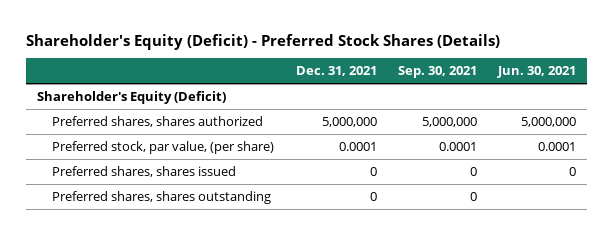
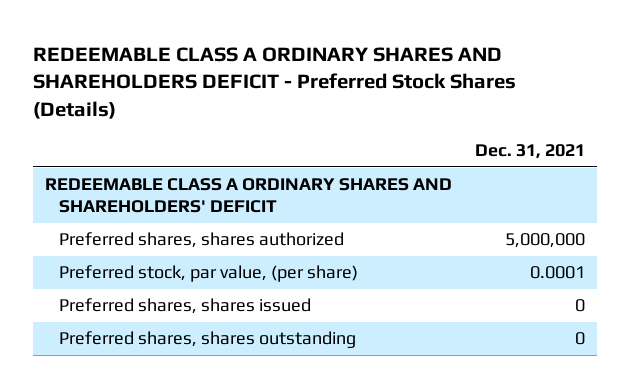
- Shareholder's Equity (Deficit) - Preferred Stock Shares (Details)
+ REDEEMABLE CLASS A ORDINARY SHARES AND SHAREHOLDERS DEFICIT - Preferred Stock Shares (Details)
- | Dec. 31, 2021 | Sep. 30, 2021 | Jun. 30, 2021
+ | Dec. 31, 2021
- Shareholder's Equity (Deficit)
+ REDEEMABLE CLASS A ORDINARY SHARES AND SHAREHOLDERS' DEFICIT

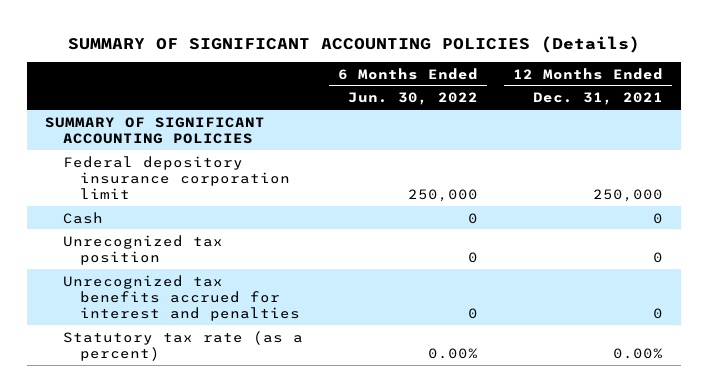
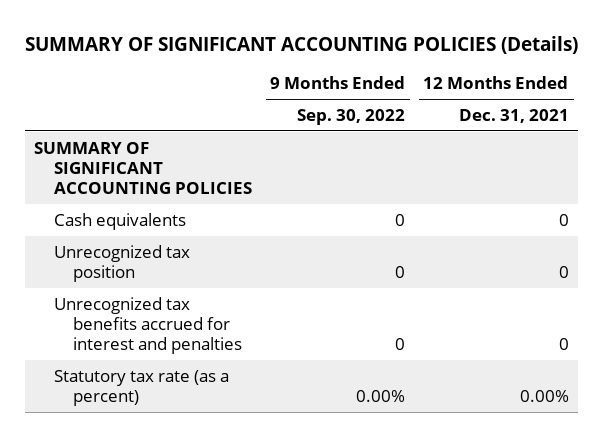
- | 6 Months Ended Jun. 30, 2022 | 12 Months Ended Dec. 31, 2021
+ | 9 Months Ended Sep. 30, 2022 | 12 Months Ended Dec. 31, 2021
- Federal depository insurance corporation limit | 250,000 | 250,000
- Cash | 0 | 0
+ Cash equivalents | 0 | 0

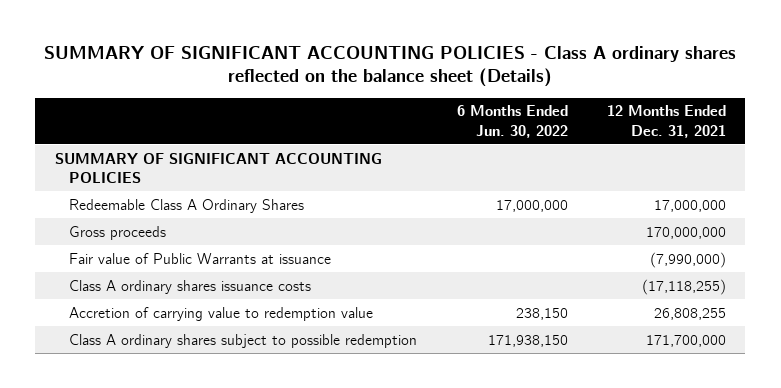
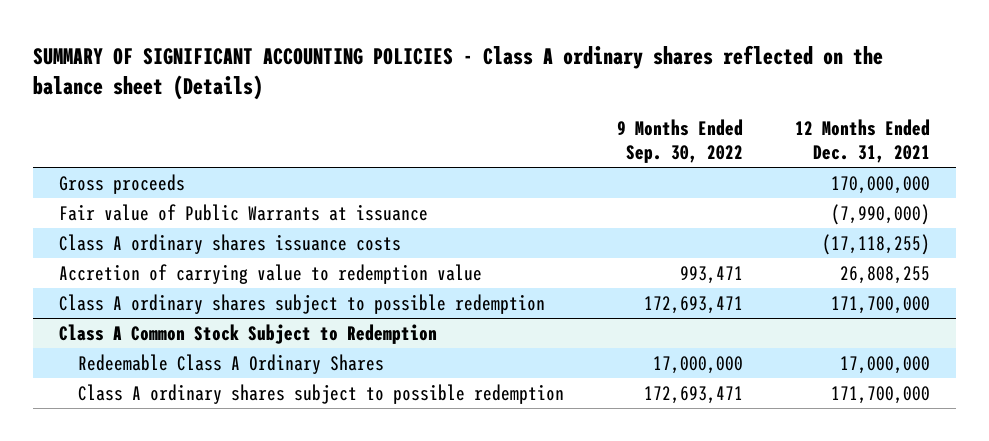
- | 6 Months Ended Jun. 30, 2022 | 12 Months Ended Dec. 31, 2021
+ | 9 Months Ended Sep. 30, 2022 | 12 Months Ended Dec. 31, 2021
- SUMMARY OF SIGNIFICANT ACCOUNTING POLICIES
- Redeemable Class A Ordinary Shares | 17,000,000 | 17,000,000
+ Class A Common Stock Subject to Redemption
+ Redeemable Class A Ordinary Shares | 17,000,000 | 17,000,000
+ Class A ordinary shares subject to possible redemption | 172,693,471 | 171,700,000

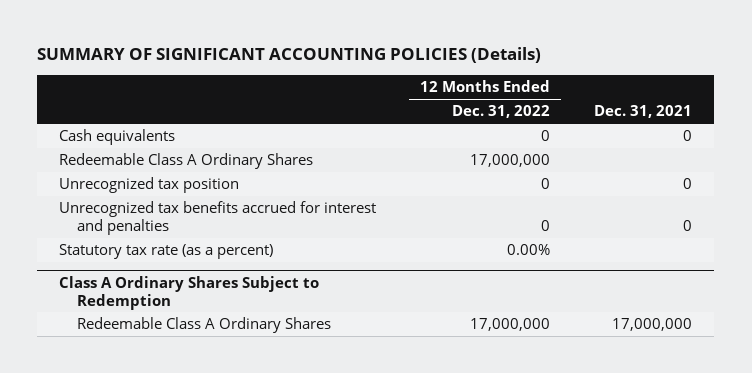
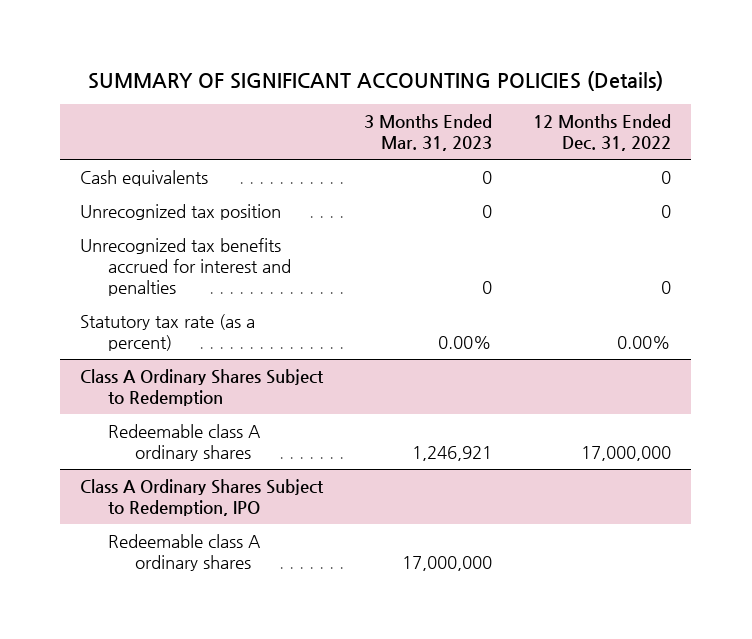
- | 12 Months Ended Dec. 31, 2022 | Dec. 31, 2021
+ | 3 Months Ended Mar. 31, 2023 | 12 Months Ended Dec. 31, 2022
- Redeemable Class A Ordinary Shares | 17,000,000 |
@ Class A Ordinary Shares Subject to Redemption
- Redeemable Class A Ordinary Shares | 17,000,000 | 17,000,000
+ Redeemable class A ordinary shares | 1,246,921 | 17,000,000
+ Class A Ordinary Shares Subject to Redemption, IPO
+ Redeemable class A ordinary shares | 17,000,000 |

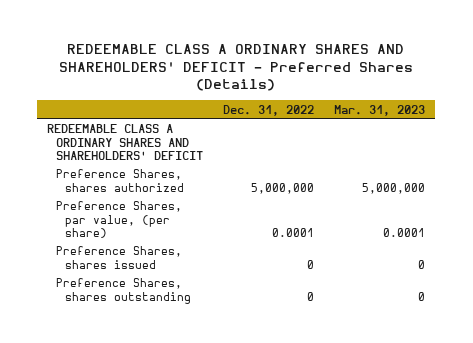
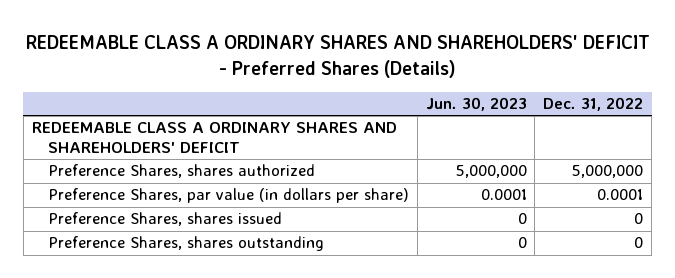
- | Dec. 31, 2022 | Mar. 31, 2023
+ | Jun. 30, 2023 | Dec. 31, 2022
- Preference Shares, par value, (per share) | 0.0001 | 0.0001
+ Preference Shares, par value (in dollars per share) | 0.0001 | 0.0001

